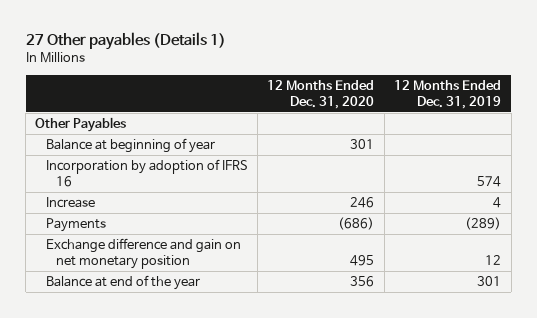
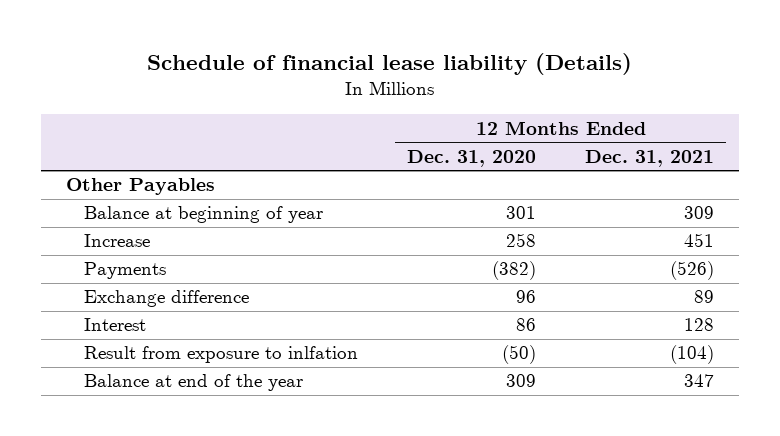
- 27 Other payables (Details 1)
+ Schedule of financial lease liability (Details)
- | 12 Months Ended Dec. 31, 2020 | 12 Months Ended Dec. 31, 2019
+ | 12 Months Ended Dec. 31, 2020 | 12 Months Ended Dec. 31, 2021
- Incorporation by adoption of IFRS 16 | | 574
- Increase | 246 | 4
- Payments | (686) | (289)
- Exchange difference and gain on net monetary position | 495 | 12
- Balance at end of the year | 356 | 301
+ Increase | 258 | 451
+ Payments | (382) | (526)
+ Exchange difference | 96 | 89
+ Interest | 86 | 128
+ Result from exposure to inlfation | (50) | (104)
+ Balance at end of the year | 309 | 347

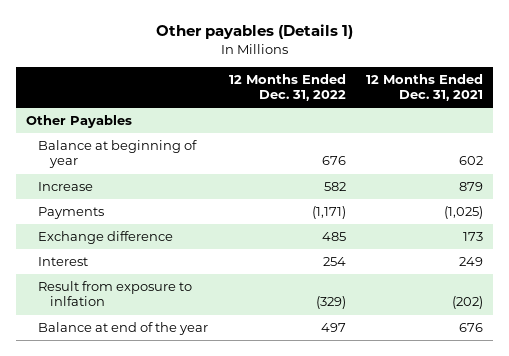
- Schedule of financial lease liability (Details)
+ Other payables (Details 1)
- | 12 Months Ended Dec. 31, 2020 | 12 Months Ended Dec. 31, 2021
+ | 12 Months Ended Dec. 31, 2022 | 12 Months Ended Dec. 31, 2021
- Balance at beginning of year | 301 | 309
- Increase | 258 | 451
- Payments | (382) | (526)
- Exchange difference | 96 | 89
- Interest | 86 | 128
- Result from exposure to inlfation | (50) | (104)
- Balance at end of the year | 309 | 347
+ Balance at beginning of year | 676 | 602
+ Increase | 582 | 879
+ Payments | (1,171) | (1,025)
+ Exchange difference | 485 | 173
+ Interest | 254 | 249
+ Result from exposure to inlfation | (329) | (202)
+ Balance at end of the year | 497 | 676

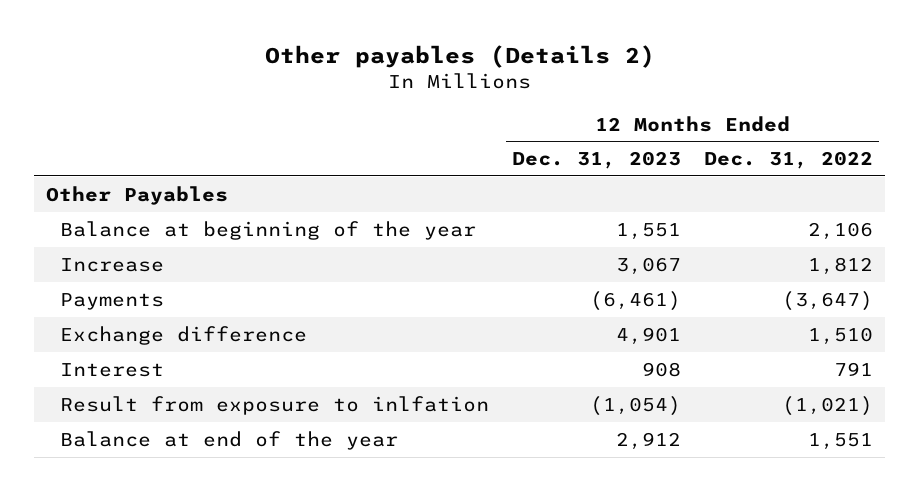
- Other payables (Details 1)
+ Other payables (Details 2)
- | 12 Months Ended Dec. 31, 2022 | 12 Months Ended Dec. 31, 2021
+ | 12 Months Ended Dec. 31, 2023 | 12 Months Ended Dec. 31, 2022
- Balance at beginning of year | 676 | 602
- Increase | 582 | 879
- Payments | (1,171) | (1,025)
- Exchange difference | 485 | 173
- Interest | 254 | 249
- Result from exposure to inlfation | (329) | (202)
- Balance at end of the year | 497 | 676
+ Balance at beginning of the year | 1,551 | 2,106
+ Increase | 3,067 | 1,812
+ Payments | (6,461) | (3,647)
+ Exchange difference | 4,901 | 1,510
+ Interest | 908 | 791
+ Result from exposure to inlfation | (1,054) | (1,021)
+ Balance at end of the year | 2,912 | 1,551

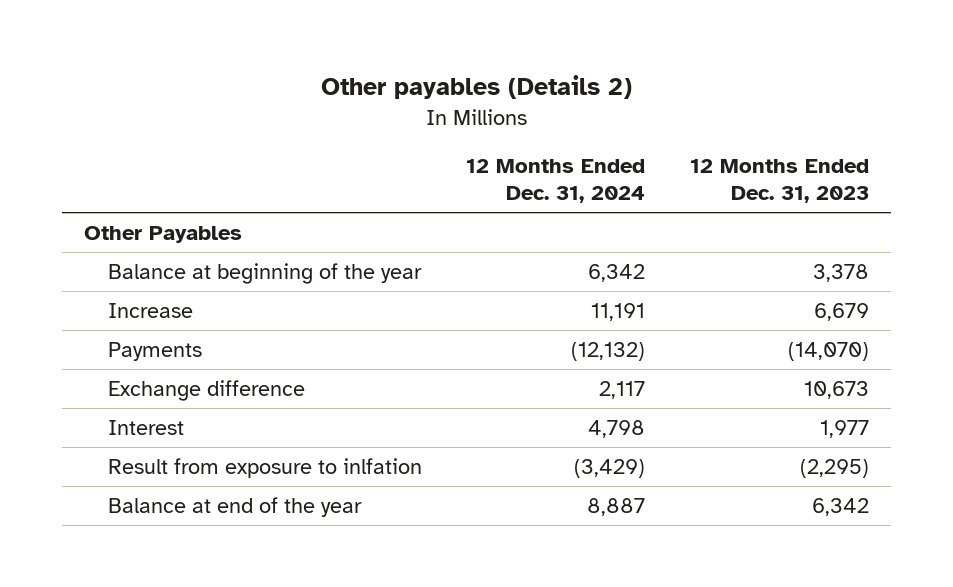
- | 12 Months Ended Dec. 31, 2023 | 12 Months Ended Dec. 31, 2022
+ | 12 Months Ended Dec. 31, 2024 | 12 Months Ended Dec. 31, 2023
- Balance at beginning of the year | 1,551 | 2,106
- Increase | 3,067 | 1,812
- Payments | (6,461) | (3,647)
- Exchange difference | 4,901 | 1,510
- Interest | 908 | 791
- Result from exposure to inlfation | (1,054) | (1,021)
- Balance at end of the year | 2,912 | 1,551
+ Balance at beginning of the year | 6,342 | 3,378
+ Increase | 11,191 | 6,679
+ Payments | (12,132) | (14,070)
+ Exchange difference | 2,117 | 10,673
+ Interest | 4,798 | 1,977
+ Result from exposure to inlfation | (3,429) | (2,295)
+ Balance at end of the year | 8,887 | 6,342

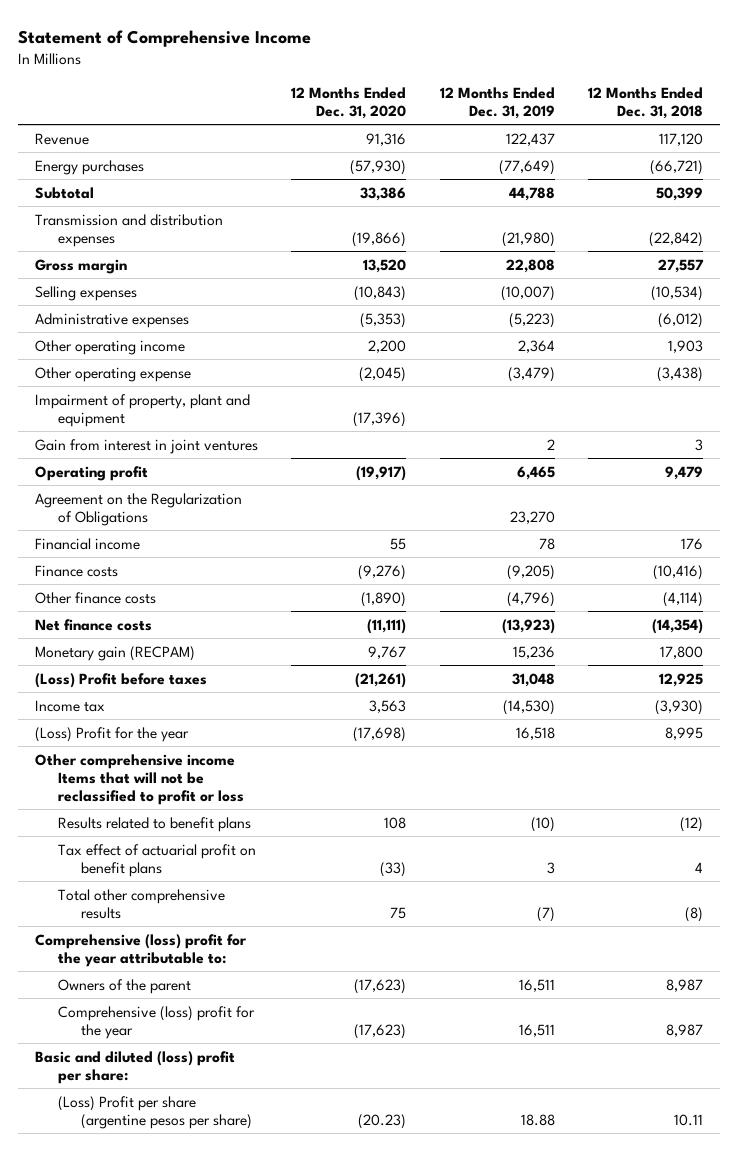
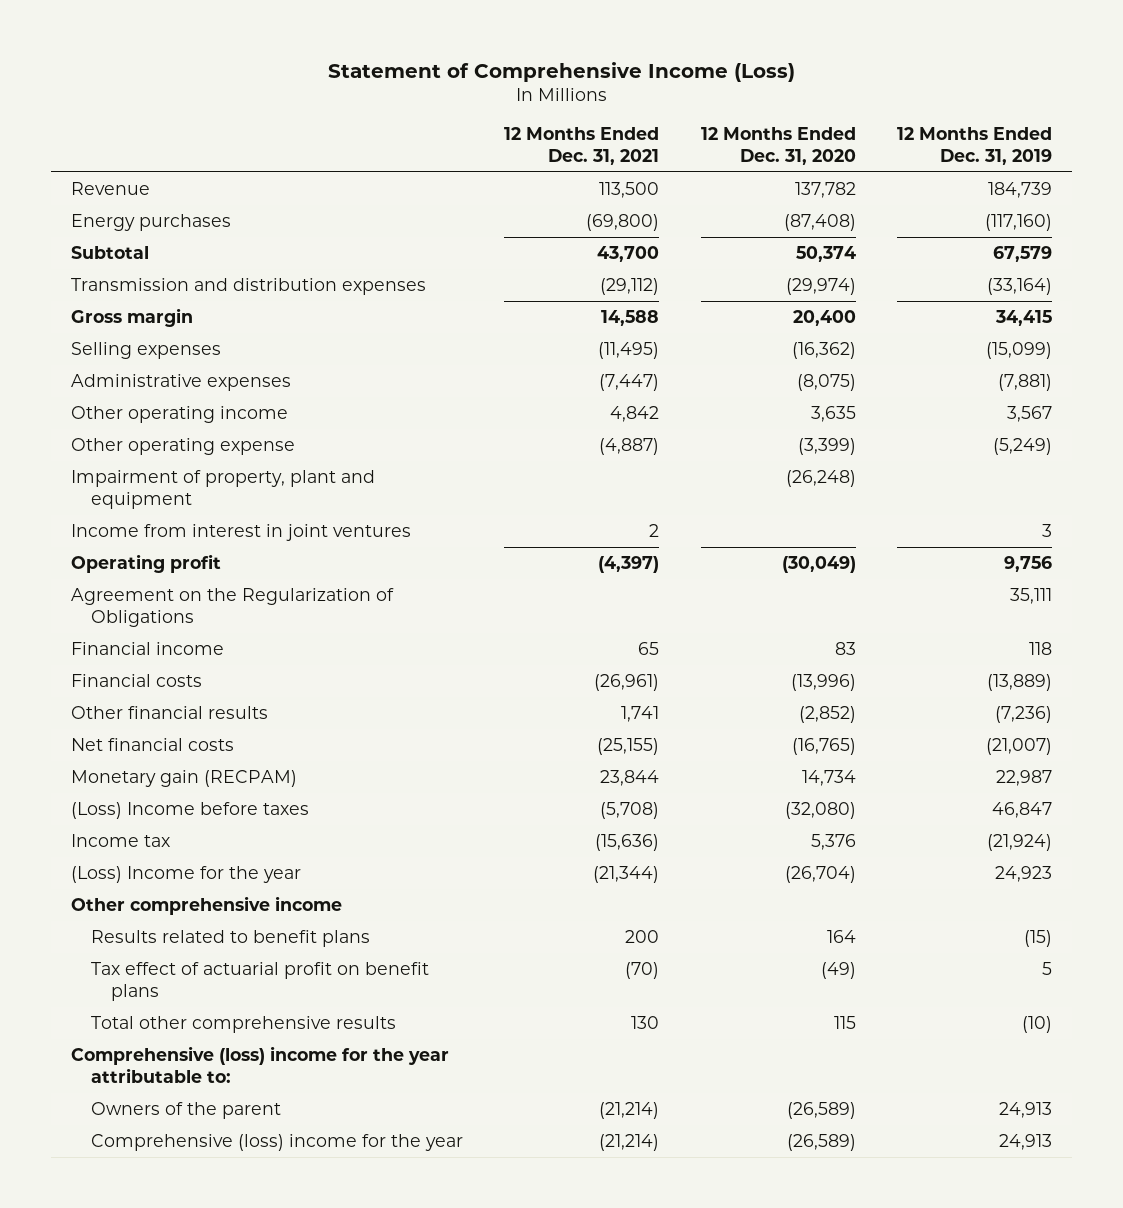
- Statement of Comprehensive Income
+ Statement of Comprehensive Income (Loss)
- | 12 Months Ended Dec. 31, 2020 | 12 Months Ended Dec. 31, 2019 | 12 Months Ended Dec. 31, 2018
+ | 12 Months Ended Dec. 31, 2021 | 12 Months Ended Dec. 31, 2020 | 12 Months Ended Dec. 31, 2019
- Revenue | 91,316 | 122,437 | 117,120
- Energy purchases | (57,930) | (77,649) | (66,721)
- Subtotal | 33,386 | 44,788 | 50,399
- Transmission and distribution expenses | (19,866) | (21,980) | (22,842)
- Gross margin | 13,520 | 22,808 | 27,557
- Selling expenses | (10,843) | (10,007) | (10,534)
- Administrative expenses | (5,353) | (5,223) | (6,012)
- Other operating income | 2,200 | 2,364 | 1,903
- Other operating expense | (2,045) | (3,479) | (3,438)
- Impairment of property, plant and equipment | (17,396) | |
- Gain from interest in joint ventures | | 2 | 3
- Operating profit | (19,917) | 6,465 | 9,479
- Agreement on the Regularization of Obligations | | 23,270 |
- Financial income | 55 | 78 | 176
- Finance costs | (9,276) | (9,205) | (10,416)
- Other finance costs | (1,890) | (4,796) | (4,114)
- Net finance costs | (11,111) | (13,923) | (14,354)
- Monetary gain (RECPAM) | 9,767 | 15,236 | 17,800
- (Loss) Profit before taxes | (21,261) | 31,048 | 12,925
- Income tax | 3,563 | (14,530) | (3,930)
- (Loss) Profit for the year | (17,698) | 16,518 | 8,995
- Other comprehensive income Items that will not be reclassified to profit or loss
- Results related to benefit plans | 108 | (10) | (12)
- Tax effect of actuarial profit on benefit plans | (33) | 3 | 4
- Total other comprehensive results | 75 | (7) | (8)
- Comprehensive (loss) profit for the year attributable to:
- Owners of the parent | (17,623) | 16,511 | 8,987
- Comprehensive (loss) profit for the year | (17,623) | 16,511 | 8,987
- Basic and diluted (loss) profit per share:
- (Loss) Profit per share (argentine pesos per share) | (20.23) | 18.88 | 10.11
+ Revenue | 113,500 | 137,782 | 184,739
+ Energy purchases | (69,800) | (87,408) | (117,160)
+ Subtotal | 43,700 | 50,374 | 67,579
+ Transmission and distribution expenses | (29,112) | (29,974) | (33,164)
+ Gross margin | 14,588 | 20,400 | 34,415
+ Selling expenses | (11,495) | (16,362) | (15,099)
+ Administrative expenses | (7,447) | (8,075) | (7,881)
+ Other operating income | 4,842 | 3,635 | 3,567
+ Other operating expense | (4,887) | (3,399) | (5,249)
+ Impairment of property, plant and equipment | | (26,248) |
+ Income from interest in joint ventures | 2 | | 3
+ Operating profit | (4,397) | (30,049) | 9,756
+ Agreement on the Regularization of Obligations | | | 35,111
+ Financial income | 65 | 83 | 118
+ Financial costs | (26,961) | (13,996) | (13,889)
+ Other financial results | 1,741 | (2,852) | (7,236)
+ Net financial costs | (25,155) | (16,765) | (21,007)
+ Monetary gain (RECPAM) | 23,844 | 14,734 | 22,987
+ (Loss) Income before taxes | (5,708) | (32,080) | 46,847
+ Income tax | (15,636) | 5,376 | (21,924)
+ (Loss) Income for the year | (21,344) | (26,704) | 24,923
+ Other comprehensive income
+ Results related to benefit plans | 200 | 164 | (15)
+ Tax effect of actuarial profit on benefit plans | (70) | (49) | 5
+ Total other comprehensive results | 130 | 115 | (10)
+ Comprehensive (loss) income for the year attributable to:
+ Owners of the parent | (21,214) | (26,589) | 24,913
+ Comprehensive (loss) income for the year | (21,214) | (26,589) | 24,913

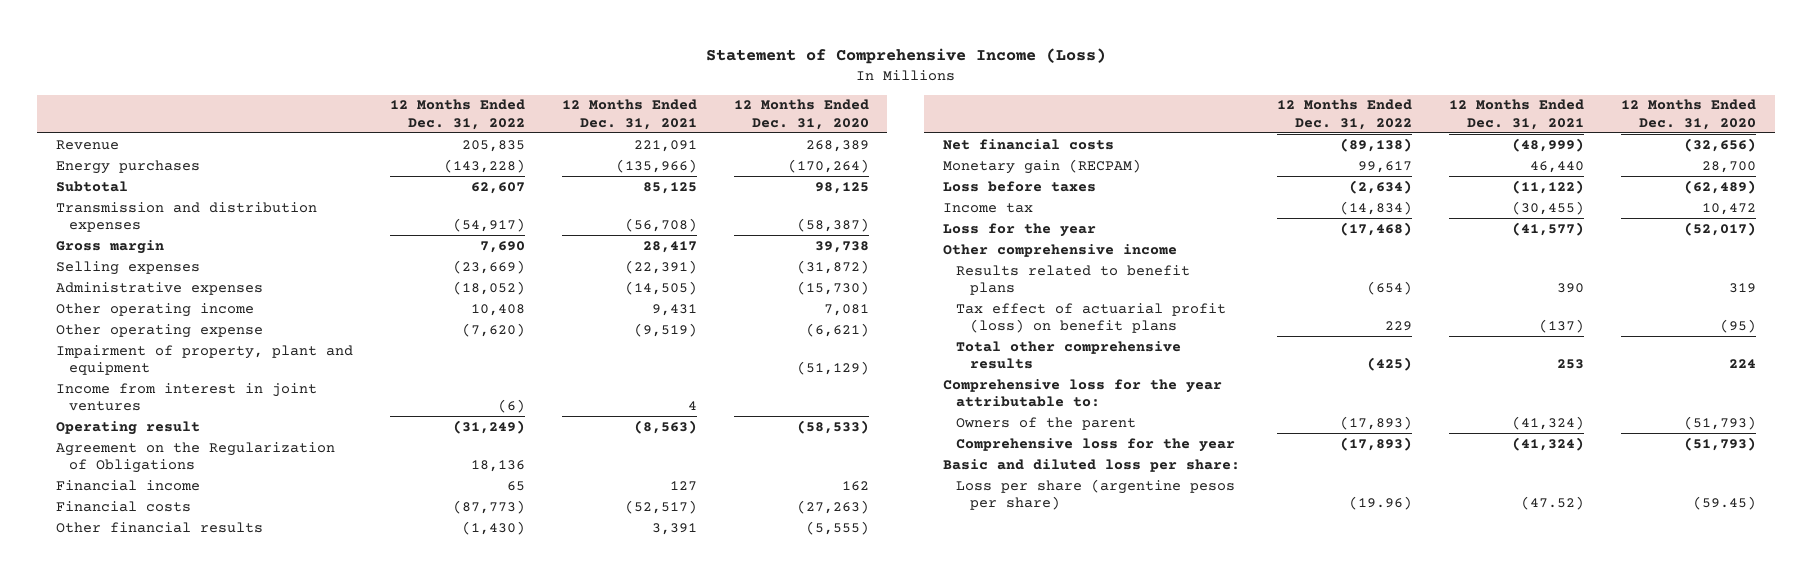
- | 12 Months Ended Dec. 31, 2021 | 12 Months Ended Dec. 31, 2020 | 12 Months Ended Dec. 31, 2019
+ | 12 Months Ended Dec. 31, 2022 | 12 Months Ended Dec. 31, 2021 | 12 Months Ended Dec. 31, 2020
- Revenue | 113,500 | 137,782 | 184,739
- Energy purchases | (69,800) | (87,408) | (117,160)
- Subtotal | 43,700 | 50,374 | 67,579
- Transmission and distribution expenses | (29,112) | (29,974) | (33,164)
- Gross margin | 14,588 | 20,400 | 34,415
- Selling expenses | (11,495) | (16,362) | (15,099)
- Administrative expenses | (7,447) | (8,075) | (7,881)
- Other operating income | 4,842 | 3,635 | 3,567
- Other operating expense | (4,887) | (3,399) | (5,249)
- Impairment of property, plant and equipment | | (26,248) |
- Income from interest in joint ventures | 2 | | 3
- Operating profit | (4,397) | (30,049) | 9,756
+ Revenue | 205,835 | 221,091 | 268,389
+ Energy purchases | (143,228) | (135,966) | (170,264)
+ Subtotal | 62,607 | 85,125 | 98,125
+ Transmission and distribution expenses | (54,917) | (56,708) | (58,387)
+ Gross margin | 7,690 | 28,417 | 39,738
+ Selling expenses | (23,669) | (22,391) | (31,872)
+ Administrative expenses | (18,052) | (14,505) | (15,730)
+ Other operating income | 10,408 | 9,431 | 7,081
+ Other operating expense | (7,620) | (9,519) | (6,621)
+ Impairment of property, plant and equipment | | | (51,129)
+ Income from interest in joint ventures | (6) | 4 |
+ Operating result | (31,249) | (8,563) | (58,533)
- Financial income | 65 | 83 | 118
- Financial costs | (26,961) | (13,996) | (13,889)
- Other financial results | 1,741 | (2,852) | (7,236)
- Net financial costs | (25,155) | (16,765) | (21,007)
- Monetary gain (RECPAM) | 23,844 | 14,734 | 22,987
- (Loss) Income before taxes | (5,708) | (32,080) | 46,847
- Income tax | (15,636) | 5,376 | (21,924)
- (Loss) Income for the year | (21,344) | (26,704) | 24,923
+ Financial income | 65 | 127 | 162
+ Financial costs | (87,773) | (52,517) | (27,263)
+ Other financial results | (1,430) | 3,391 | (5,555)
+ Net financial costs | (89,138) | (48,999) | (32,656)
+ Monetary gain (RECPAM) | 99,617 | 46,440 | 28,700
+ Loss before taxes | (2,634) | (11,122) | (62,489)
+ Income tax | (14,834) | (30,455) | 10,472
+ Loss for the year | (17,468) | (41,577) | (52,017)
- Results related to benefit plans | 200 | 164 | (15)
- Tax effect of actuarial profit on benefit plans | (70) | (49) | 5
- Total other comprehensive results | 130 | 115 | (10)
- Comprehensive (loss) income for the year attributable to:
- Owners of the parent | (21,214) | (26,589) | 24,913
- Comprehensive (loss) income for the year | (21,214) | (26,589) | 24,913
+ Results related to benefit plans | (654) | 390 | 319
+ Tax effect of actuarial profit (loss) on benefit plans | 229 | (137) | (95)
+ Total other comprehensive results | (425) | 253 | 224
+ Comprehensive loss for the year attributable to:
+ Owners of the parent | (17,893) | (41,324) | (51,793)
+ Comprehensive loss for the year | (17,893) | (41,324) | (51,793)
+ Basic and diluted loss per share:
+ Loss per share (argentine pesos per share) | (19.96) | (47.52) | (59.45)

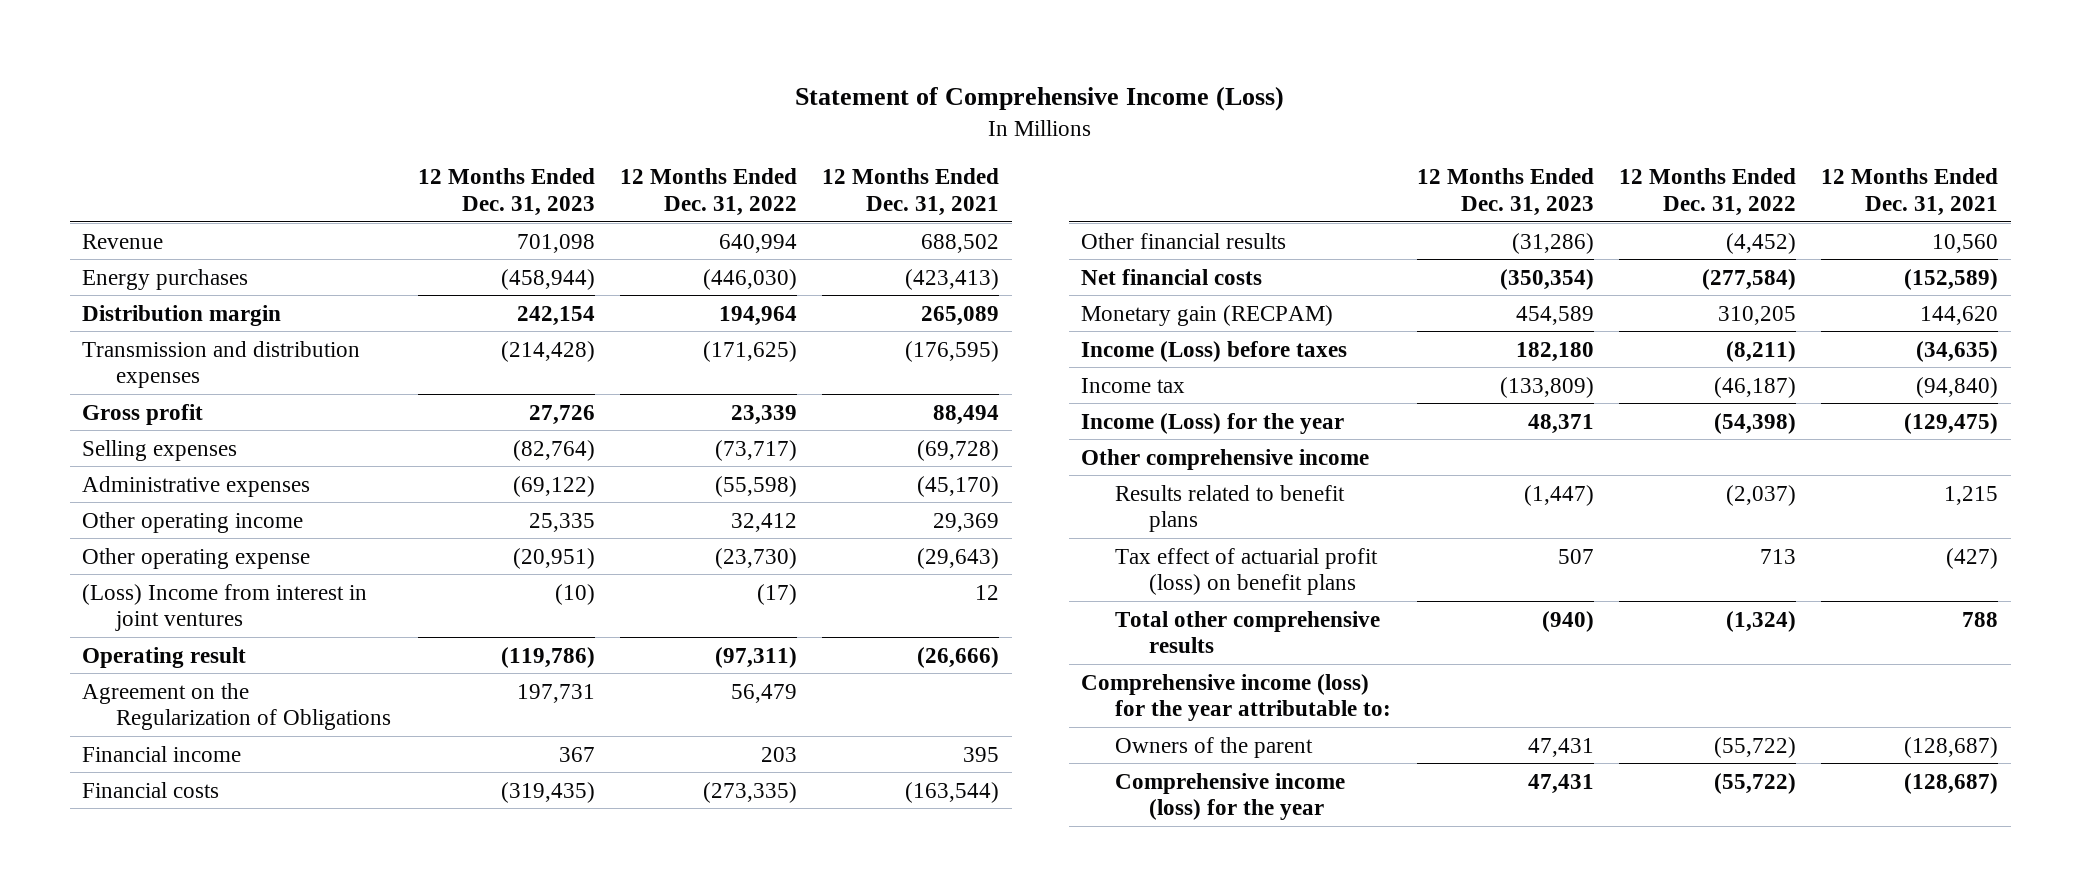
- | 12 Months Ended Dec. 31, 2022 | 12 Months Ended Dec. 31, 2021 | 12 Months Ended Dec. 31, 2020
+ | 12 Months Ended Dec. 31, 2023 | 12 Months Ended Dec. 31, 2022 | 12 Months Ended Dec. 31, 2021
- Revenue | 205,835 | 221,091 | 268,389
- Energy purchases | (143,228) | (135,966) | (170,264)
- Subtotal | 62,607 | 85,125 | 98,125
- Transmission and distribution expenses | (54,917) | (56,708) | (58,387)
- Gross margin | 7,690 | 28,417 | 39,738
- Selling expenses | (23,669) | (22,391) | (31,872)
- Administrative expenses | (18,052) | (14,505) | (15,730)
- Other operating income | 10,408 | 9,431 | 7,081
- Other operating expense | (7,620) | (9,519) | (6,621)
- Impairment of property, plant and equipment | | | (51,129)
- Income from interest in joint ventures | (6) | 4 |
- Operating result | (31,249) | (8,563) | (58,533)
- Agreement on the Regularization of Obligations | 18,136 | |
- Financial income | 65 | 127 | 162
- Financial costs | (87,773) | (52,517) | (27,263)
- Other financial results | (1,430) | 3,391 | (5,555)
- Net financial costs | (89,138) | (48,999) | (32,656)
- Monetary gain (RECPAM) | 99,617 | 46,440 | 28,700
- Loss before taxes | (2,634) | (11,122) | (62,489)
- Income tax | (14,834) | (30,455) | 10,472
- Loss for the year | (17,468) | (41,577) | (52,017)
+ Revenue | 701,098 | 640,994 | 688,502
+ Energy purchases | (458,944) | (446,030) | (423,413)
+ Distribution margin | 242,154 | 194,964 | 265,089
+ Transmission and distribution expenses | (214,428) | (171,625) | (176,595)
+ Gross profit | 27,726 | 23,339 | 88,494
+ Selling expenses | (82,764) | (73,717) | (69,728)
+ Administrative expenses | (69,122) | (55,598) | (45,170)
+ Other operating income | 25,335 | 32,412 | 29,369
+ Other operating expense | (20,951) | (23,730) | (29,643)
+ (Loss) Income from interest in joint ventures | (10) | (17) | 12
+ Operating result | (119,786) | (97,311) | (26,666)
+ Agreement on the Regularization of Obligations | 197,731 | 56,479 |
+ Financial income | 367 | 203 | 395
+ Financial costs | (319,435) | (273,335) | (163,544)
+ Other financial results | (31,286) | (4,452) | 10,560
+ Net financial costs | (350,354) | (277,584) | (152,589)
+ Monetary gain (RECPAM) | 454,589 | 310,205 | 144,620
+ Income (Loss) before taxes | 182,180 | (8,211) | (34,635)
+ Income tax | (133,809) | (46,187) | (94,840)
+ Income (Loss) for the year | 48,371 | (54,398) | (129,475)
- Results related to benefit plans | (654) | 390 | 319
- Tax effect of actuarial profit (loss) on benefit plans | 229 | (137) | (95)
- Total other comprehensive results | (425) | 253 | 224
- Comprehensive loss for the year attributable to:
- Owners of the parent | (17,893) | (41,324) | (51,793)
- Comprehensive loss for the year | (17,893) | (41,324) | (51,793)
- Basic and diluted loss per share:
- Loss per share (argentine pesos per share) | (19.96) | (47.52) | (59.45)
+ Results related to benefit plans | (1,447) | (2,037) | 1,215
+ Tax effect of actuarial profit (loss) on benefit plans | 507 | 713 | (427)
+ Total other comprehensive results | (940) | (1,324) | 788
+ Comprehensive income (loss) for the year attributable to:
+ Owners of the parent | 47,431 | (55,722) | (128,687)
+ Comprehensive income (loss) for the year | 47,431 | (55,722) | (128,687)

